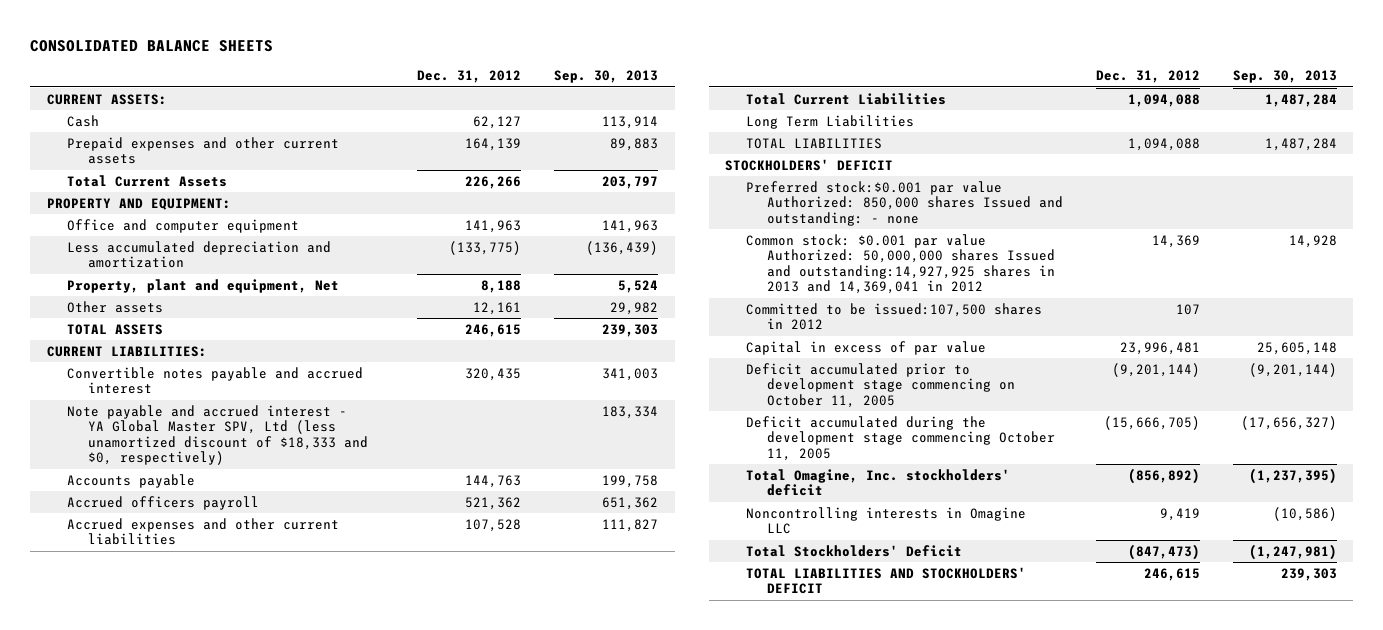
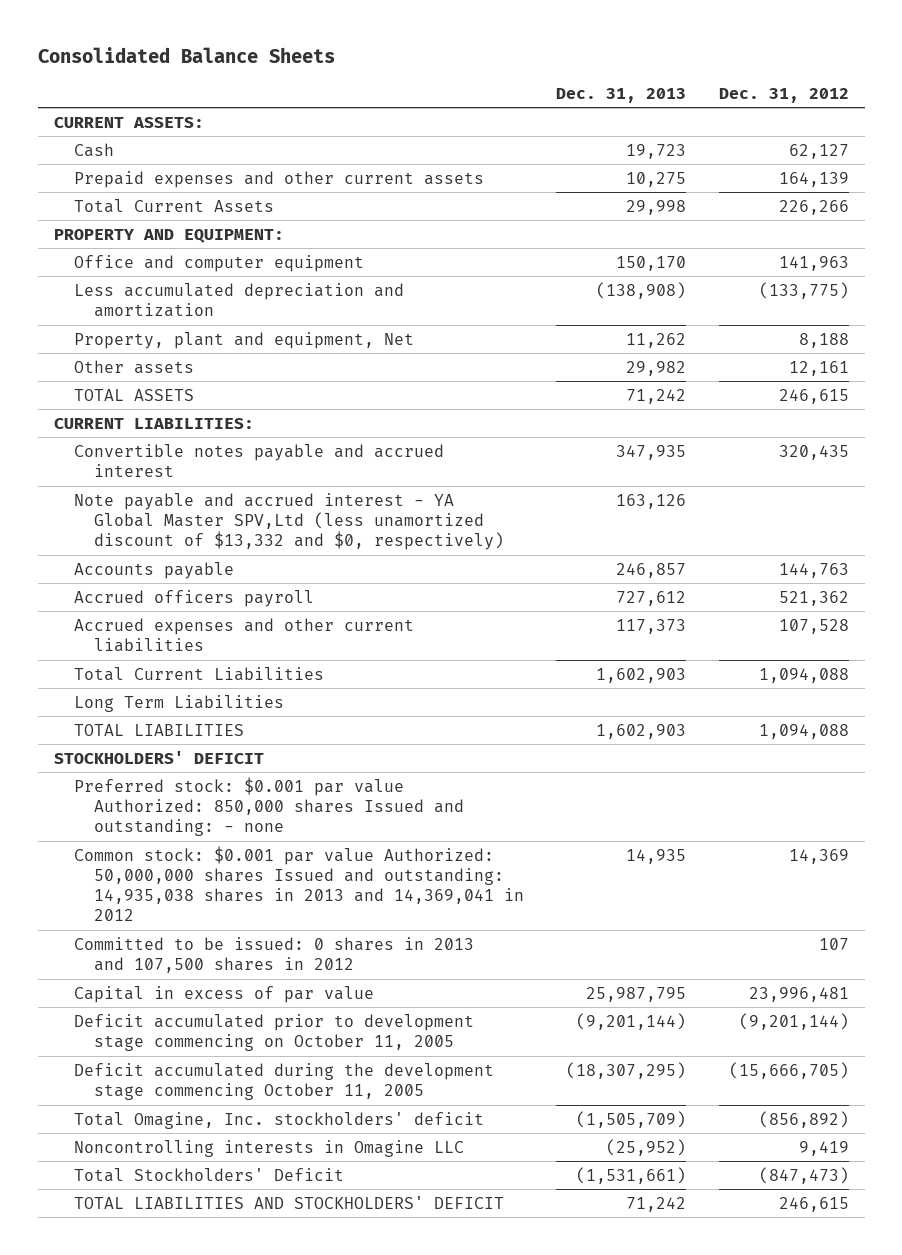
- CONSOLIDATED BALANCE SHEETS
+ Consolidated Balance Sheets
- | Dec. 31, 2012 | Sep. 30, 2013
+ | Dec. 31, 2013 | Dec. 31, 2012
- Note payable and accrued interest - YA Global Master SPV, Ltd (less unamortized discount of $18,333 and $0, respectively) | | 183,334
+ Note payable and accrued interest - YA Global Master SPV,Ltd (less unamortized discount of $13,332 and $0, respectively) | 163,126 |
- Preferred stock:$0.001 par value Authorized: 850,000 shares Issued and outstanding: - none
- Common stock: $0.001 par value Authorized: 50,000,000 shares Issued and outstanding:14,927,925 shares in 2013 and 14,369,041 in 2012 | 14,369 | 14,928
- Committed to be issued:107,500 shares in 2012 | 107 |
+ Preferred stock: $0.001 par value Authorized: 850,000 shares Issued and outstanding: - none
+ Common stock: $0.001 par value Authorized: 50,000,000 shares Issued and outstanding: 14,935,038 shares in 2013 and 14,369,041 in 2012 | 14,935 | 14,369
+ Committed to be issued: 0 shares in 2013 and 107,500 shares in 2012 | | 107

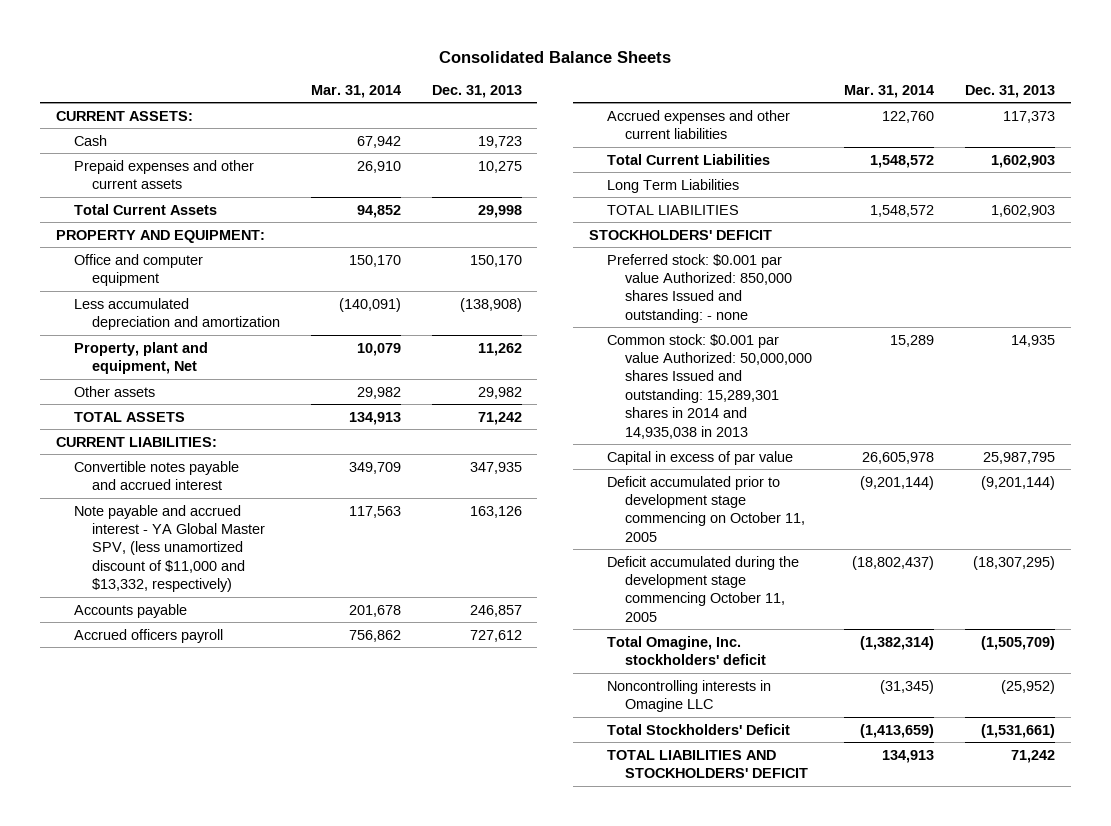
- | Dec. 31, 2013 | Dec. 31, 2012
+ | Mar. 31, 2014 | Dec. 31, 2013
- Note payable and accrued interest - YA Global Master SPV,Ltd (less unamortized discount of $13,332 and $0, respectively) | 163,126 |
+ Note payable and accrued interest - YA Global Master SPV, (less unamortized discount of $11,000 and $13,332, respectively) | 117,563 | 163,126
- Common stock: $0.001 par value Authorized: 50,000,000 shares Issued and outstanding: 14,935,038 shares in 2013 and 14,369,041 in 2012 | 14,935 | 14,369
- Committed to be issued: 0 shares in 2013 and 107,500 shares in 2012 | | 107
+ Common stock: $0.001 par value Authorized: 50,000,000 shares Issued and outstanding: 15,289,301 shares in 2014 and 14,935,038 in 2013 | 15,289 | 14,935

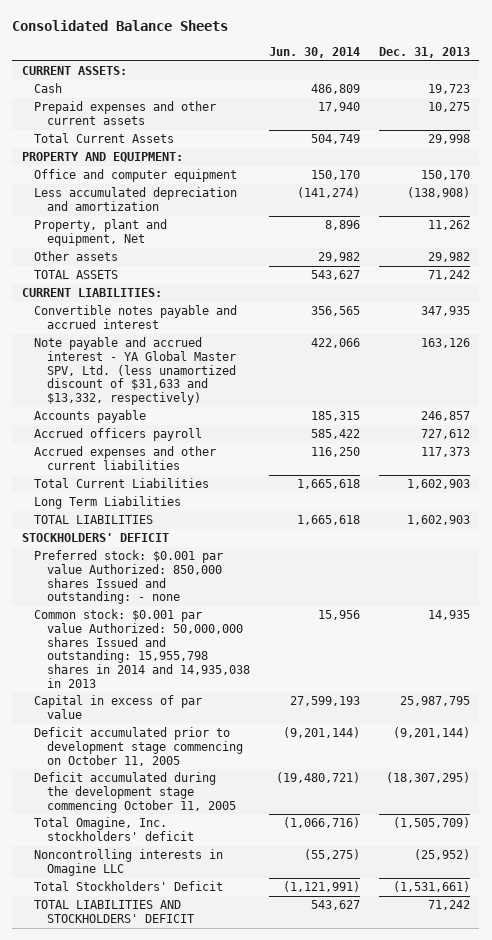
- | Mar. 31, 2014 | Dec. 31, 2013
+ | Jun. 30, 2014 | Dec. 31, 2013
- Note payable and accrued interest - YA Global Master SPV, (less unamortized discount of $11,000 and $13,332, respectively) | 117,563 | 163,126
+ Note payable and accrued interest - YA Global Master SPV, Ltd. (less unamortized discount of $31,633 and $13,332, respectively) | 422,066 | 163,126
- Common stock: $0.001 par value Authorized: 50,000,000 shares Issued and outstanding: 15,289,301 shares in 2014 and 14,935,038 in 2013 | 15,289 | 14,935
+ Common stock: $0.001 par value Authorized: 50,000,000 shares Issued and outstanding: 15,955,798 shares in 2014 and 14,935,038 in 2013 | 15,956 | 14,935

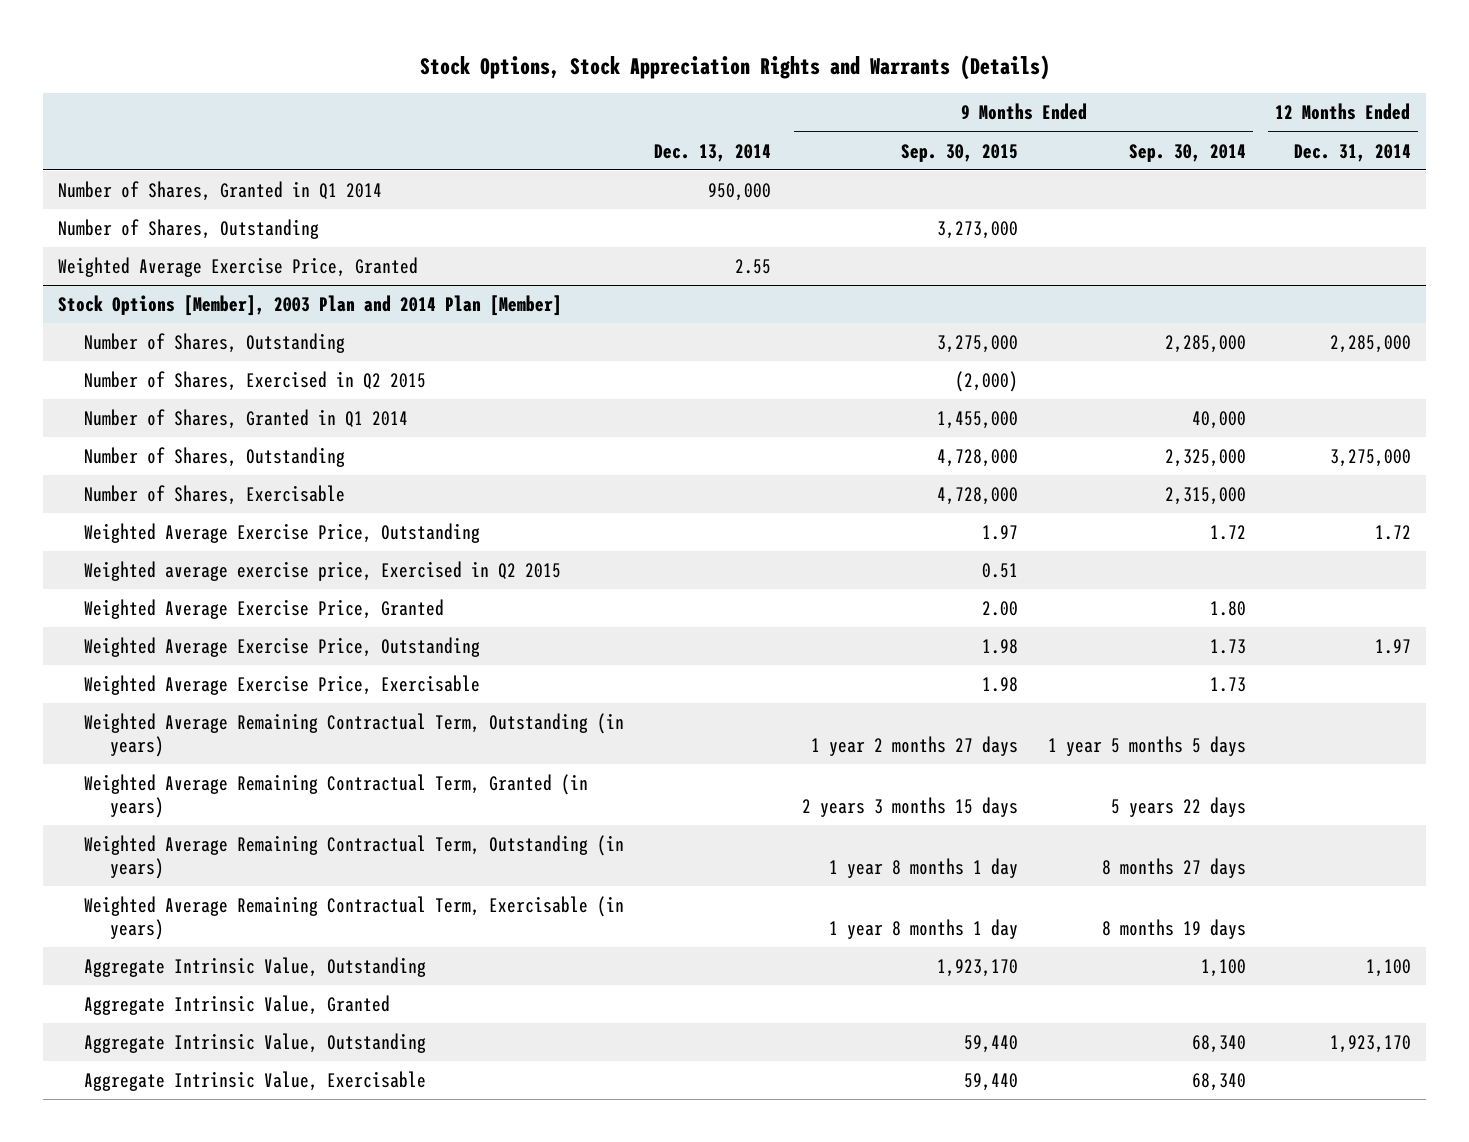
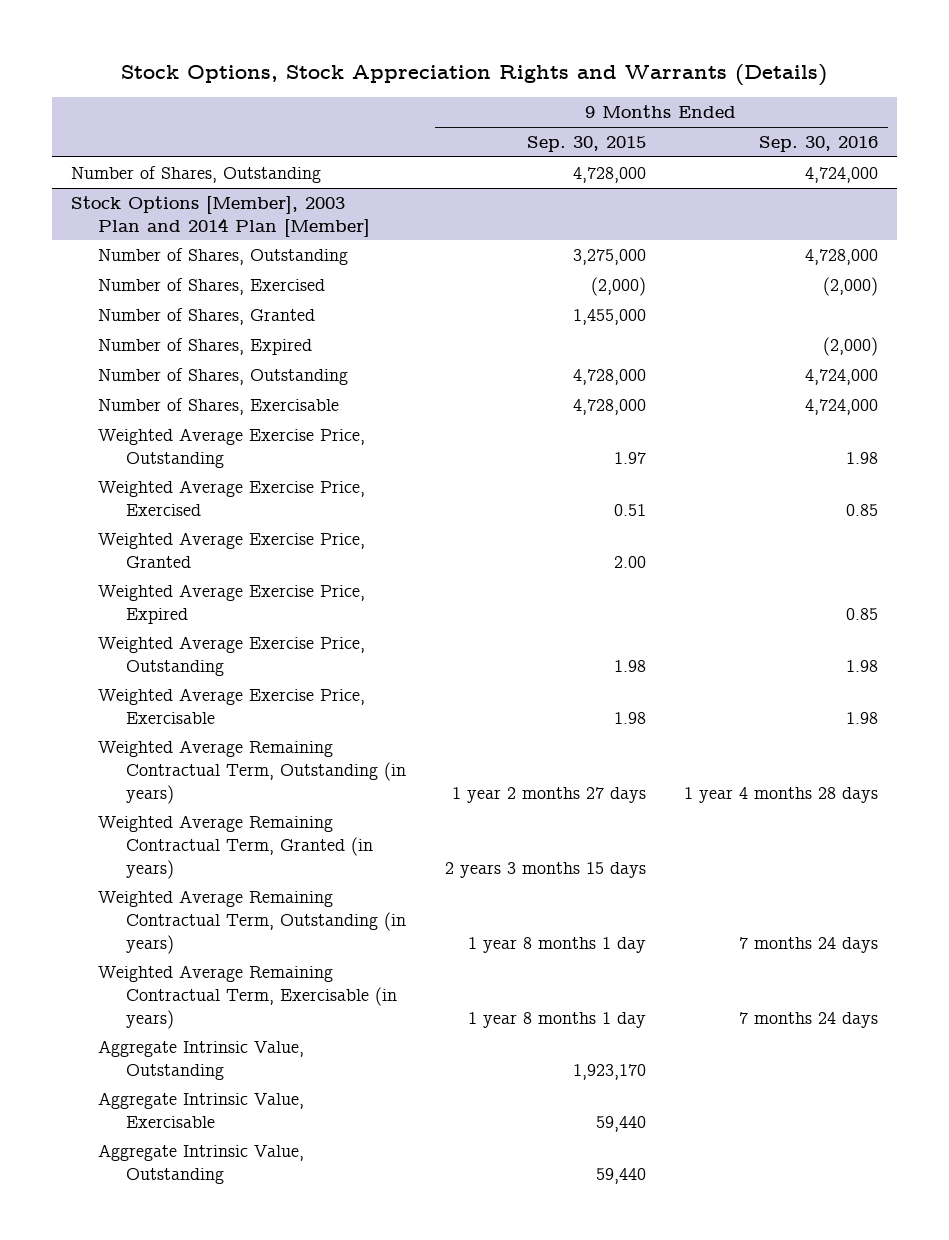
- | Dec. 13, 2014 | 9 Months Ended Sep. 30, 2015 | 9 Months Ended Sep. 30, 2014 | 12 Months Ended Dec. 31, 2014
+ | 9 Months Ended Sep. 30, 2015 | 9 Months Ended Sep. 30, 2016
- Number of Shares, Granted in Q1 2014 | 950,000 | | |
- Number of Shares, Outstanding | | 3,273,000 | |
- Weighted Average Exercise Price, Granted | 2.55 | | |
+ Number of Shares, Outstanding | 4,728,000 | 4,724,000
@ Stock Options [Member], 2003 Plan and 2014 Plan [Member]
- Number of Shares, Exercised in Q2 2015 | | (2,000) | |
- Number of Shares, Granted in Q1 2014 | | 1,455,000 | 40,000 |
+ Number of Shares, Exercised | (2,000) | (2,000)
+ Number of Shares, Granted | 1,455,000 |
+ Number of Shares, Expired | | (2,000)
- Weighted average exercise price, Exercised in Q2 2015 | | 0.51 | |
+ Weighted Average Exercise Price, Exercised | 0.51 | 0.85
+ Weighted Average Exercise Price, Expired | | 0.85
- Aggregate Intrinsic Value, Granted
moved down: Aggregate Intrinsic Value, Outstanding | 59,440 |

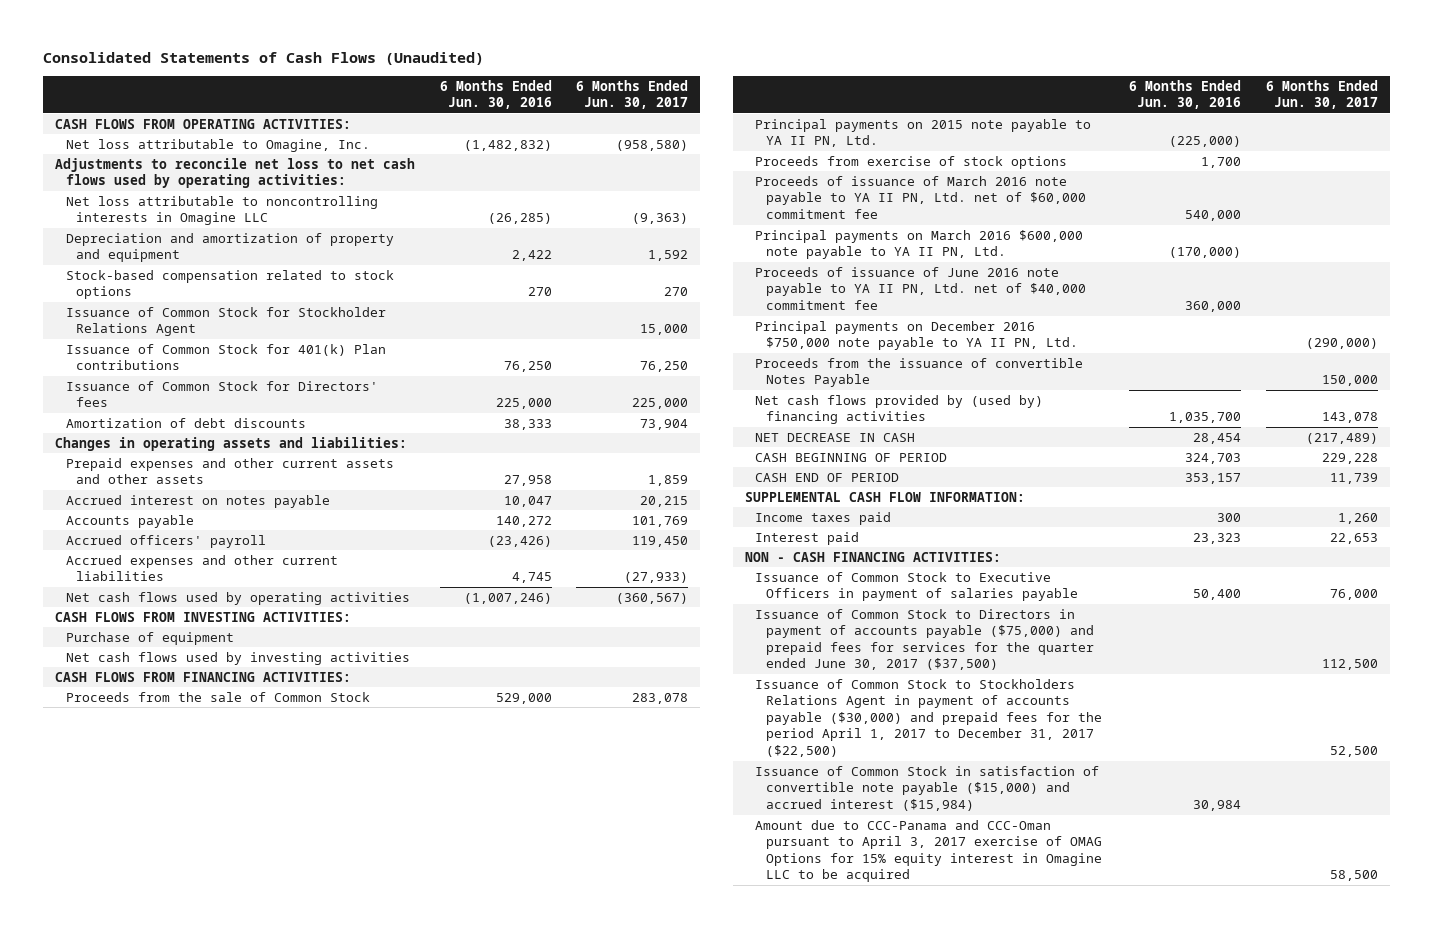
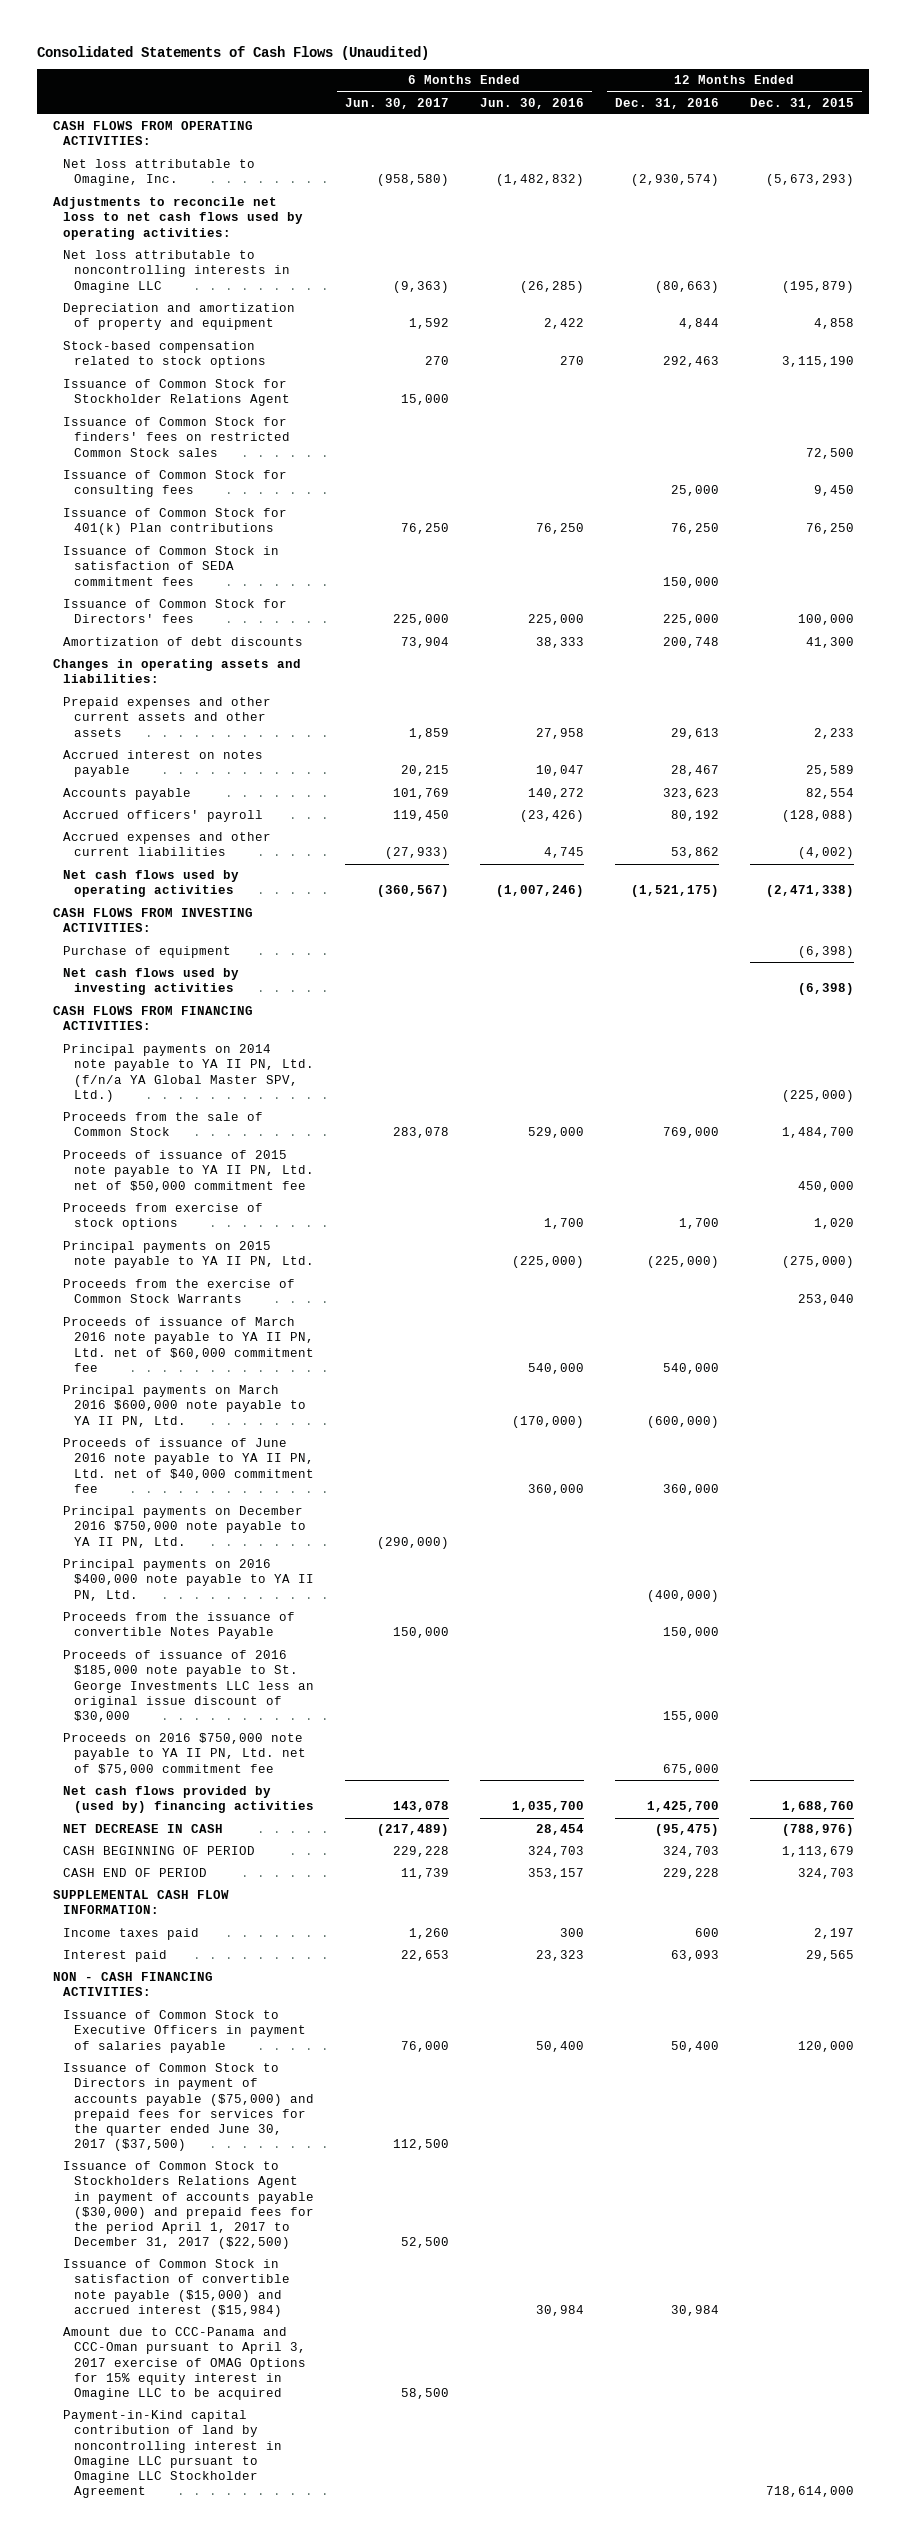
- | 6 Months Ended Jun. 30, 2016 | 6 Months Ended Jun. 30, 2017
+ | 6 Months Ended Jun. 30, 2017 | 6 Months Ended Jun. 30, 2016 | 12 Months Ended Dec. 31, 2016 | 12 Months Ended Dec. 31, 2015
+ Issuance of Common Stock for finders' fees on restricted Common Stock sales | | | | 72,500
+ Issuance of Common Stock for consulting fees | | | 25,000 | 9,450
+ Issuance of Common Stock in satisfaction of SEDA commitment fees | | | 150,000 |
+ Principal payments on 2014 note payable to YA II PN, Ltd. (f/n/a YA Global Master SPV, Ltd.) | | | | (225,000)
+ Proceeds of issuance of 2015 note payable to YA II PN, Ltd. net of $50,000 commitment fee | | | | 450,000
moved down: Principal payments on 2015 note payable to YA II PN, Ltd. | | (225,000) | (225,000) | (275,000)
+ Proceeds from the exercise of Common Stock Warrants | | | | 253,040
+ Principal payments on 2016 $400,000 note payable to YA II PN, Ltd. | | | (400,000) |
+ Proceeds of issuance of 2016 $185,000 note payable to St. George Investments LLC less an original issue discount of $30,000 | | | 155,000 |
+ Proceeds on 2016 $750,000 note payable to YA II PN, Ltd. net of $75,000 commitment fee | | | 675,000 |
+ Payment-in-Kind capital contribution of land by noncontrolling interest in Omagine LLC pursuant to Omagine LLC Stockholder Agreement | | | | 718,614,000

